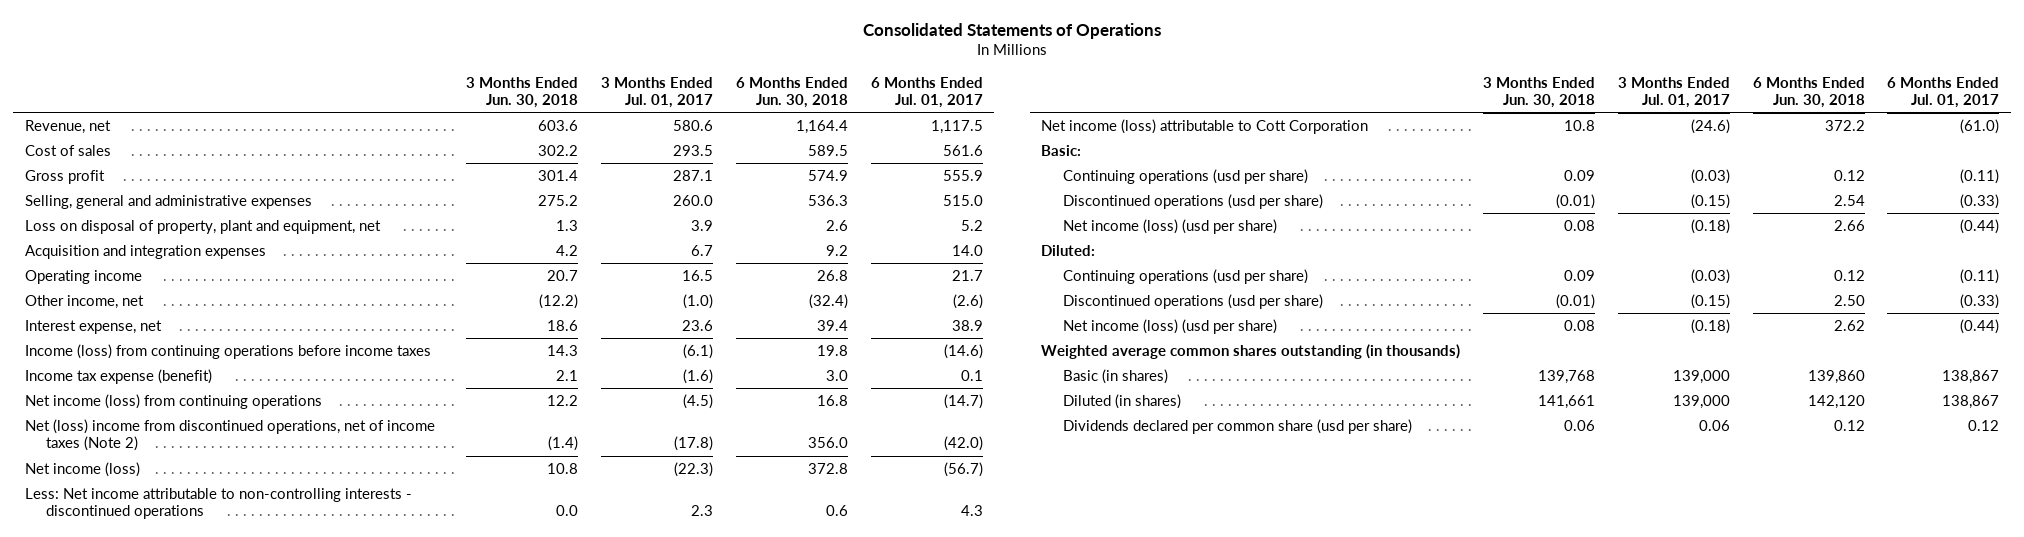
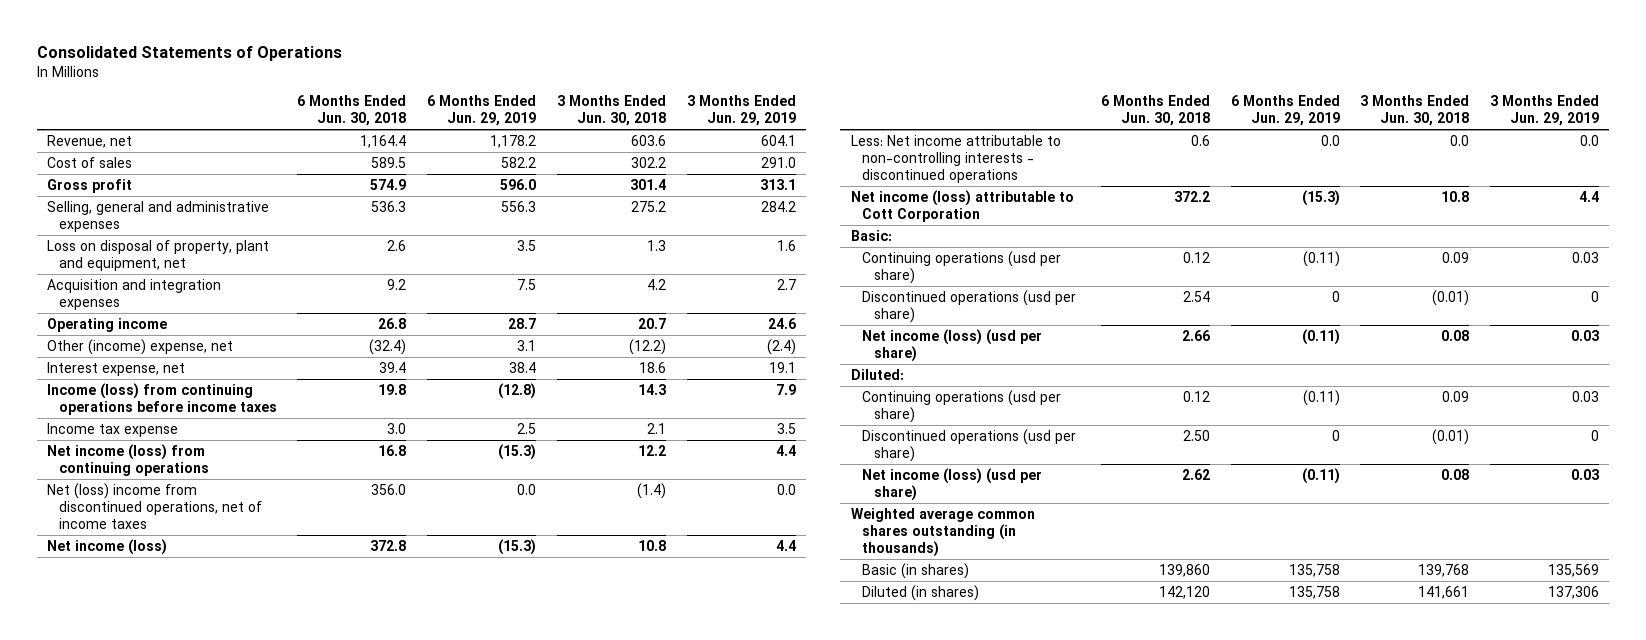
- | 3 Months Ended Jun. 30, 2018 | 3 Months Ended Jul. 01, 2017 | 6 Months Ended Jun. 30, 2018 | 6 Months Ended Jul. 01, 2017
+ | 6 Months Ended Jun. 30, 2018 | 6 Months Ended Jun. 29, 2019 | 3 Months Ended Jun. 30, 2018 | 3 Months Ended Jun. 29, 2019
- Other income, net | (12.2) | (1.0) | (32.4) | (2.6)
+ Other (income) expense, net | (32.4) | 3.1 | (12.2) | (2.4)
- Income tax expense (benefit) | 2.1 | (1.6) | 3.0 | 0.1
+ Income tax expense | 3.0 | 2.5 | 2.1 | 3.5
- Net (loss) income from discontinued operations, net of income taxes (Note 2) | (1.4) | (17.8) | 356.0 | (42.0)
+ Net (loss) income from discontinued operations, net of income taxes | 356.0 | 0.0 | (1.4) | 0.0
- Dividends declared per common share (usd per share) | 0.06 | 0.06 | 0.12 | 0.12

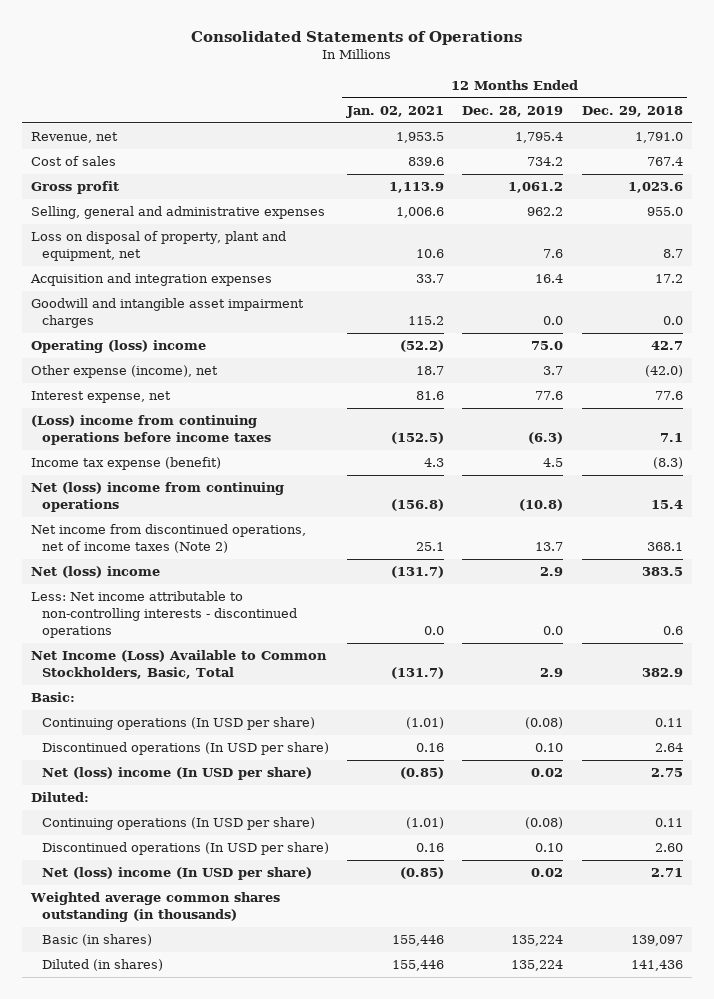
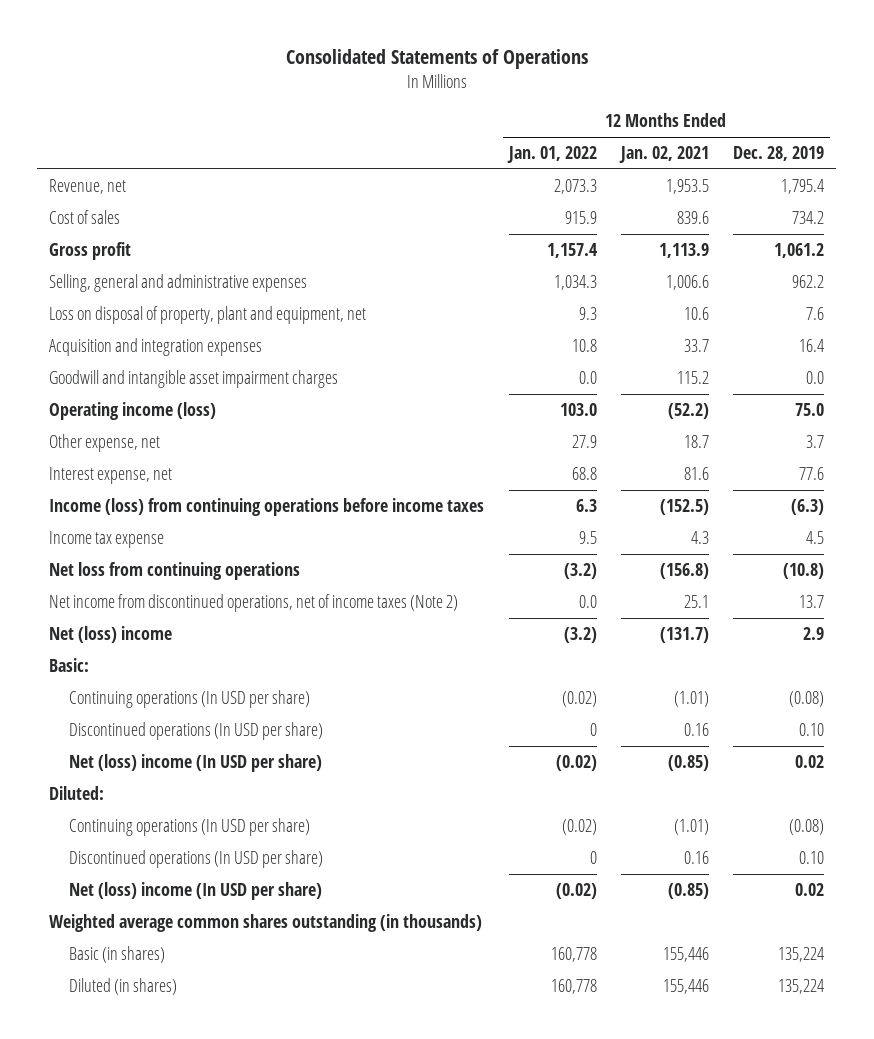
- | 12 Months Ended Jan. 02, 2021 | 12 Months Ended Dec. 28, 2019 | 12 Months Ended Dec. 29, 2018
+ | 12 Months Ended Jan. 01, 2022 | 12 Months Ended Jan. 02, 2021 | 12 Months Ended Dec. 28, 2019
- Operating (loss) income | (52.2) | 75.0 | 42.7
- Other expense (income), net | 18.7 | 3.7 | (42.0)
+ Operating income (loss) | 103.0 | (52.2) | 75.0
+ Other expense, net | 27.9 | 18.7 | 3.7
- (Loss) income from continuing operations before income taxes | (152.5) | (6.3) | 7.1
- Income tax expense (benefit) | 4.3 | 4.5 | (8.3)
- Net (loss) income from continuing operations | (156.8) | (10.8) | 15.4
+ Income (loss) from continuing operations before income taxes | 6.3 | (152.5) | (6.3)
+ Income tax expense | 9.5 | 4.3 | 4.5
+ Net loss from continuing operations | (3.2) | (156.8) | (10.8)
- Less: Net income attributable to non-controlling interests - discontinued operations | 0.0 | 0.0 | 0.6
- Net Income (Loss) Available to Common Stockholders, Basic, Total | (131.7) | 2.9 | 382.9

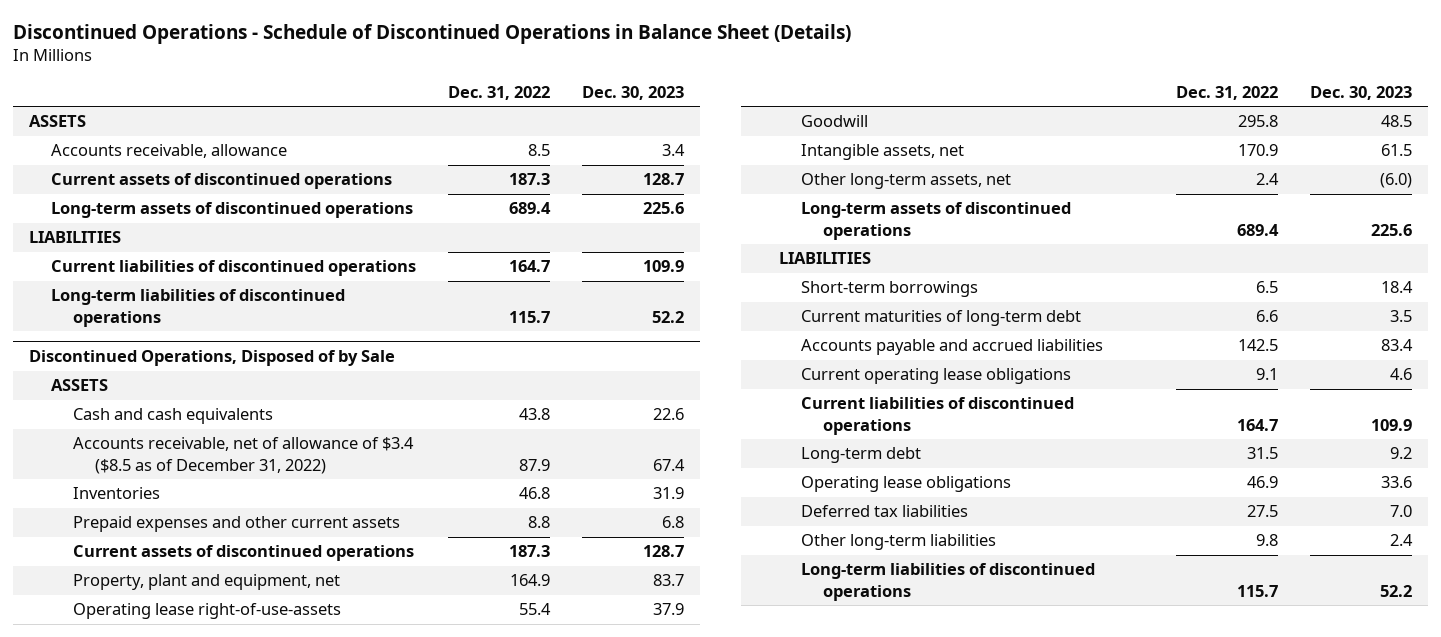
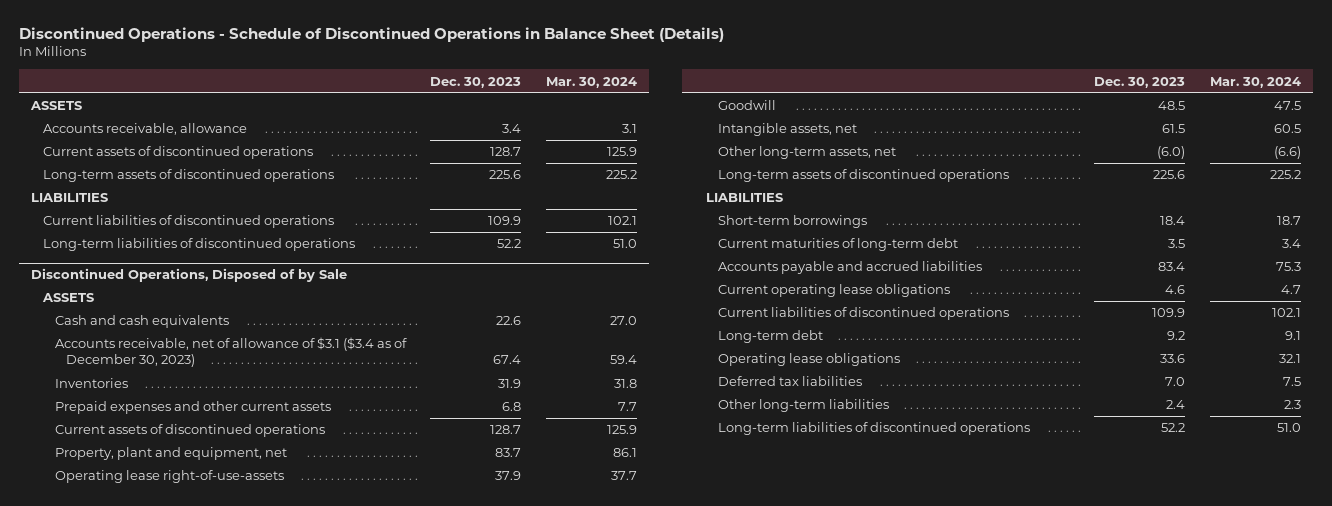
- | Dec. 31, 2022 | Dec. 30, 2023
+ | Dec. 30, 2023 | Mar. 30, 2024
@ Discontinued Operations, Disposed of by Sale
- Accounts receivable, net of allowance of $3.4 ($8.5 as of December 31, 2022) | 87.9 | 67.4
+ Accounts receivable, net of allowance of $3.1 ($3.4 as of December 30, 2023) | 67.4 | 59.4

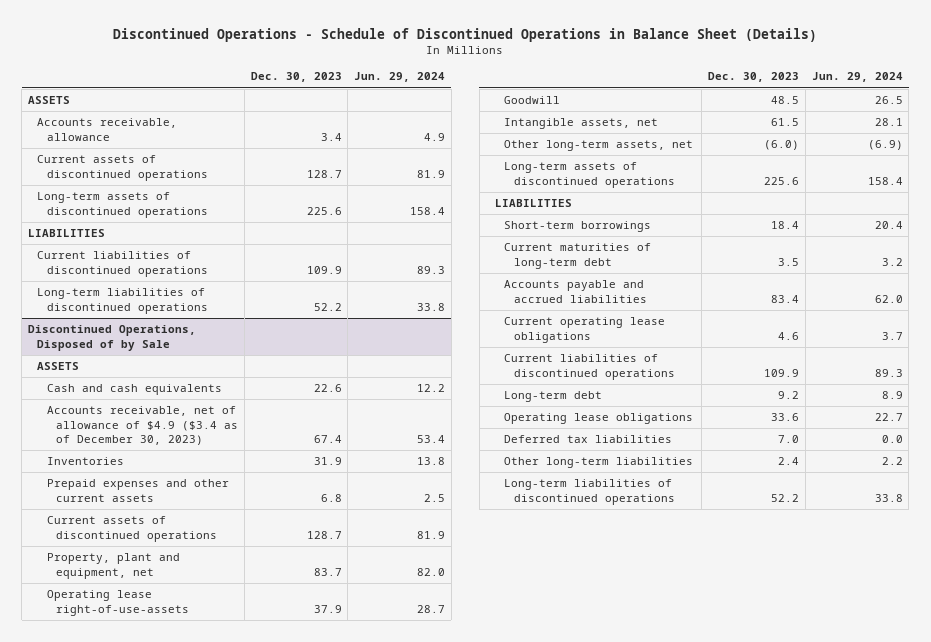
- | Dec. 30, 2023 | Mar. 30, 2024
+ | Dec. 30, 2023 | Jun. 29, 2024
@ Discontinued Operations, Disposed of by Sale
- Accounts receivable, net of allowance of $3.1 ($3.4 as of December 30, 2023) | 67.4 | 59.4
+ Accounts receivable, net of allowance of $4.9 ($3.4 as of December 30, 2023) | 67.4 | 53.4

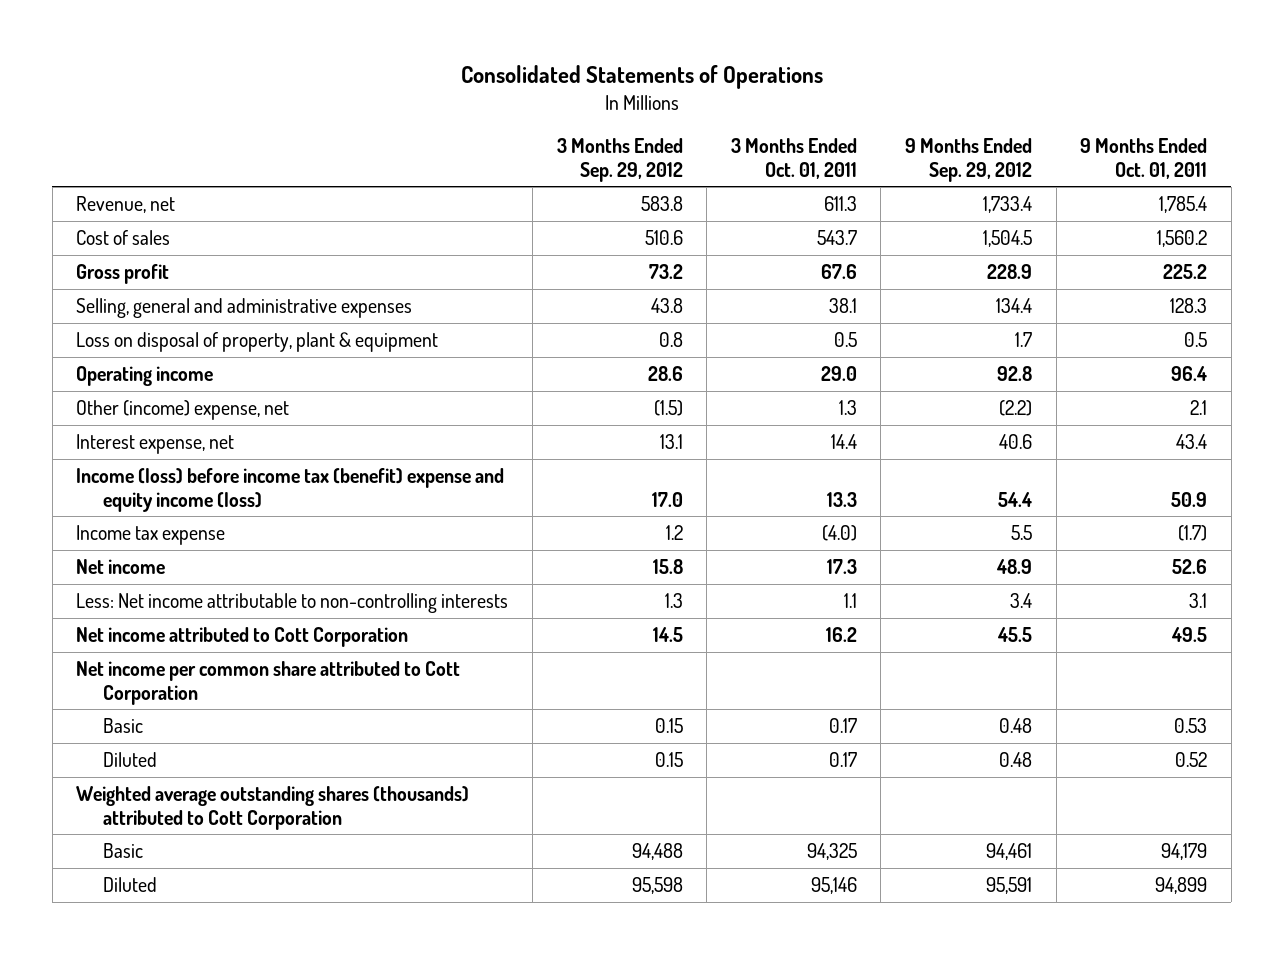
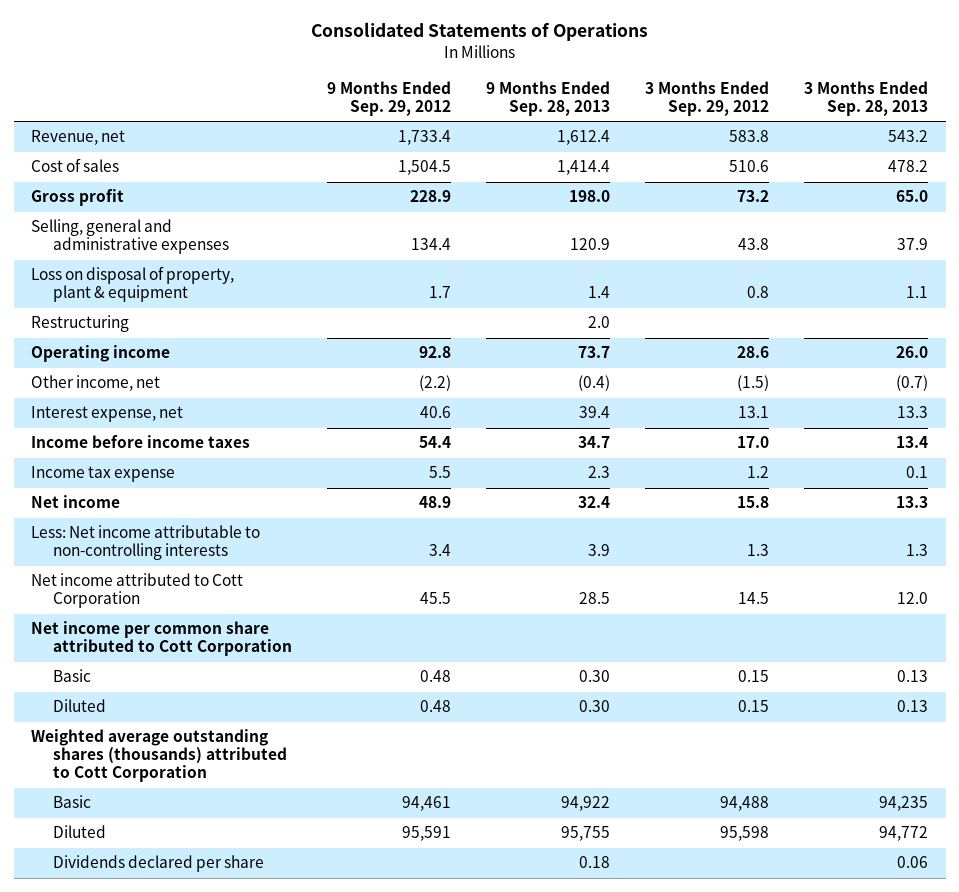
- | 3 Months Ended Sep. 29, 2012 | 3 Months Ended Oct. 01, 2011 | 9 Months Ended Sep. 29, 2012 | 9 Months Ended Oct. 01, 2011
+ | 9 Months Ended Sep. 29, 2012 | 9 Months Ended Sep. 28, 2013 | 3 Months Ended Sep. 29, 2012 | 3 Months Ended Sep. 28, 2013
+ Restructuring | | 2.0 | |
- Other (income) expense, net | (1.5) | 1.3 | (2.2) | 2.1
+ Other income, net | (2.2) | (0.4) | (1.5) | (0.7)
- Income (loss) before income tax (benefit) expense and equity income (loss) | 17.0 | 13.3 | 54.4 | 50.9
+ Income before income taxes | 54.4 | 34.7 | 17.0 | 13.4
+ Dividends declared per share | | 0.18 | | 0.06

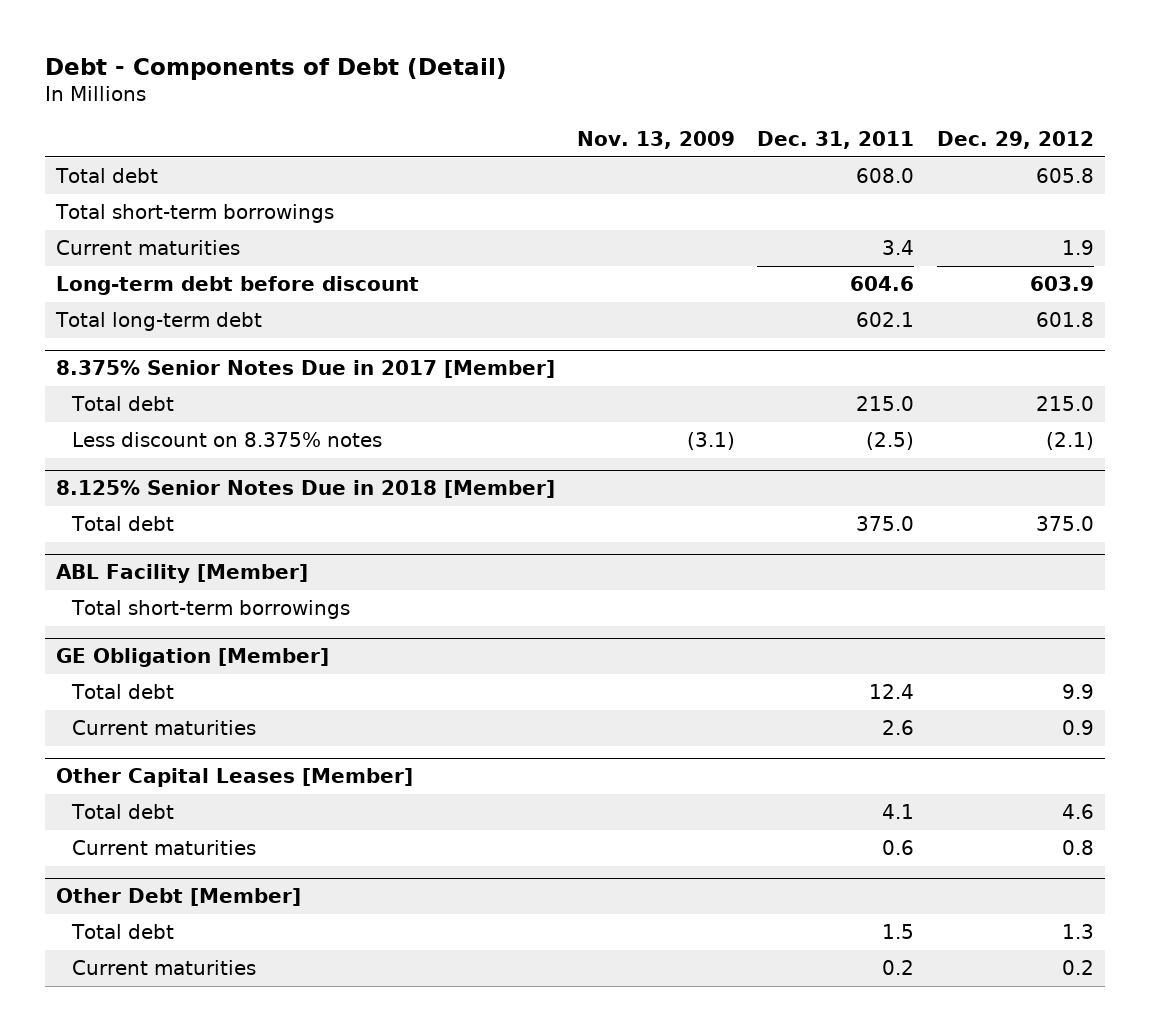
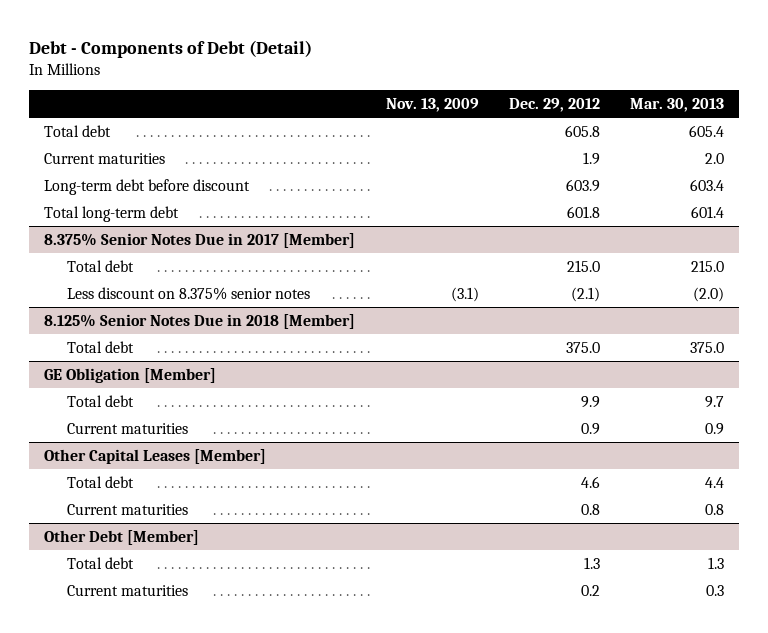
- | Nov. 13, 2009 | Dec. 31, 2011 | Dec. 29, 2012
+ | Nov. 13, 2009 | Dec. 29, 2012 | Mar. 30, 2013
- Total short-term borrowings
@ 8.375% Senior Notes Due in 2017 [Member]
- Less discount on 8.375% notes | (3.1) | (2.5) | (2.1)
+ Less discount on 8.375% senior notes | (3.1) | (2.1) | (2.0)
- ABL Facility [Member]
- Total short-term borrowings

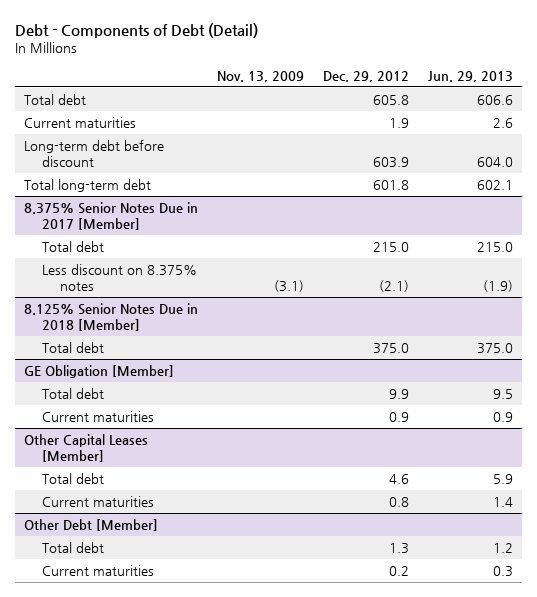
- | Nov. 13, 2009 | Dec. 29, 2012 | Mar. 30, 2013
+ | Nov. 13, 2009 | Dec. 29, 2012 | Jun. 29, 2013
@ 8.375% Senior Notes Due in 2017 [Member]
- Less discount on 8.375% senior notes | (3.1) | (2.1) | (2.0)
+ Less discount on 8.375% notes | (3.1) | (2.1) | (1.9)

